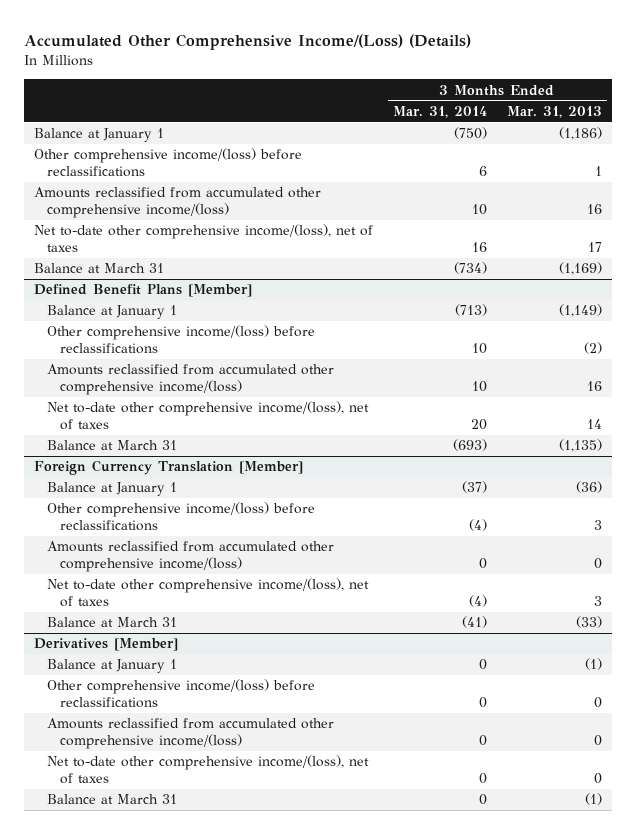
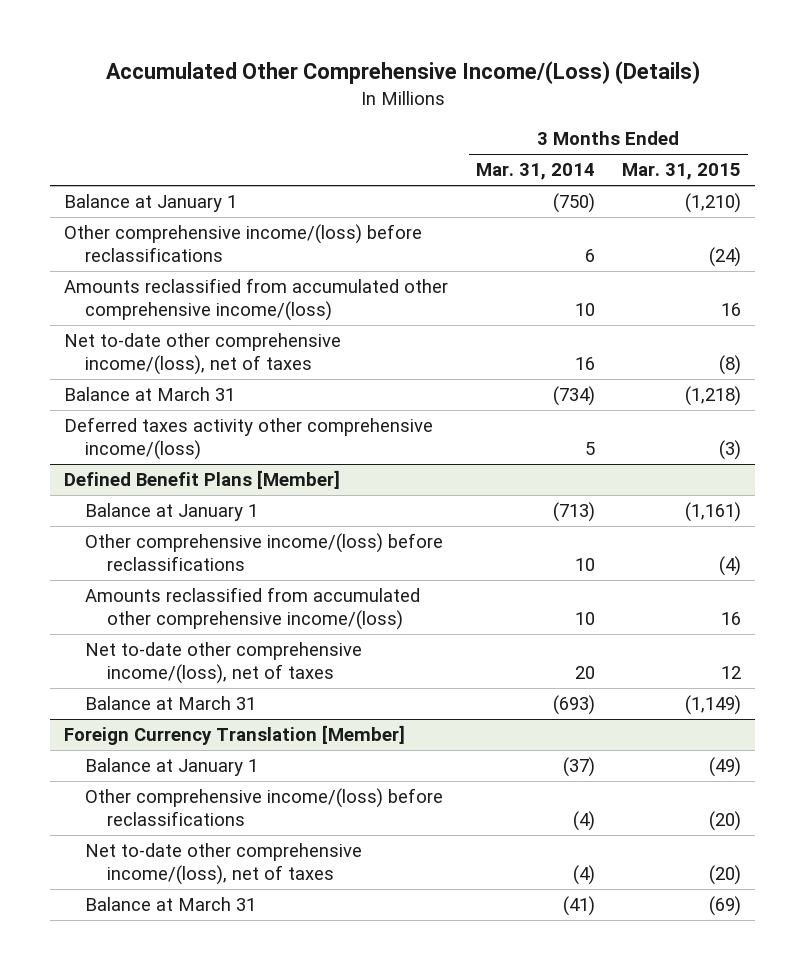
- | 3 Months Ended Mar. 31, 2014 | 3 Months Ended Mar. 31, 2013
+ | 3 Months Ended Mar. 31, 2014 | 3 Months Ended Mar. 31, 2015
+ Deferred taxes activity other comprehensive income/(loss) | 5 | (3)
@ Foreign Currency Translation [Member]
- Amounts reclassified from accumulated other comprehensive income/(loss) | 0 | 0
- Derivatives [Member]
- Balance at January 1 | 0 | (1)
- Other comprehensive income/(loss) before reclassifications | 0 | 0
- Amounts reclassified from accumulated other comprehensive income/(loss) | 0 | 0
- Net to-date other comprehensive income/(loss), net of taxes | 0 | 0
- Balance at March 31 | 0 | (1)

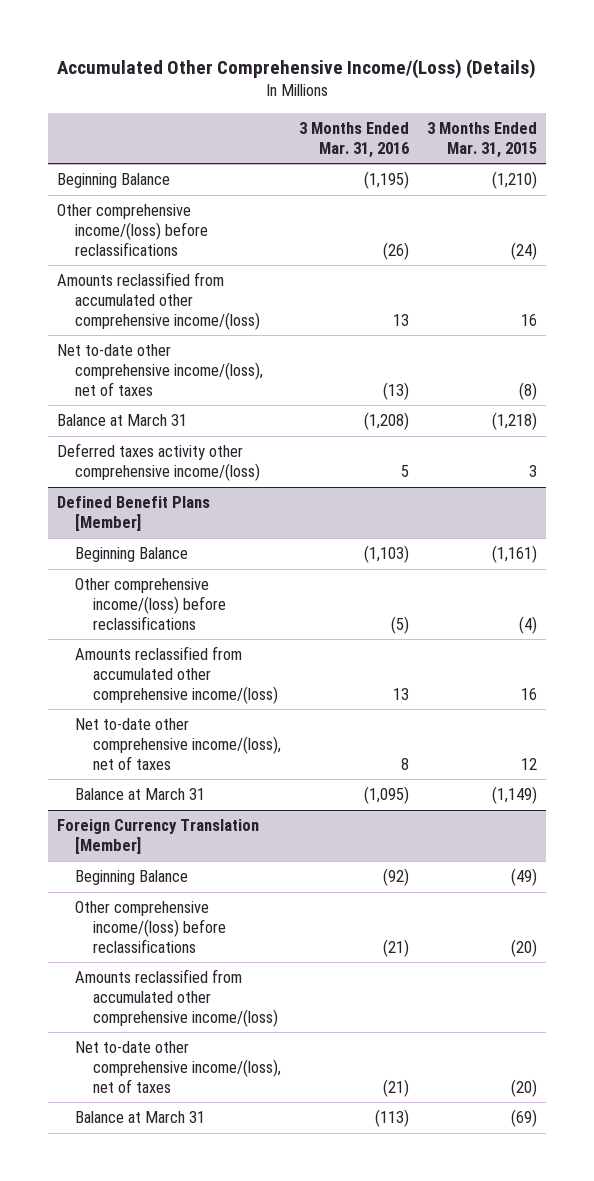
- | 3 Months Ended Mar. 31, 2014 | 3 Months Ended Mar. 31, 2015
+ | 3 Months Ended Mar. 31, 2016 | 3 Months Ended Mar. 31, 2015
- Balance at January 1 | (750) | (1,210)
+ Beginning Balance | (1,195) | (1,210)
- Deferred taxes activity other comprehensive income/(loss) | 5 | (3)
+ Deferred taxes activity other comprehensive income/(loss) | 5 | 3
@ Defined Benefit Plans [Member]
- Balance at January 1 | (713) | (1,161)
+ Beginning Balance | (1,103) | (1,161)
@ Foreign Currency Translation [Member]
- Balance at January 1 | (37) | (49)
+ Beginning Balance | (92) | (49)
+ Amounts reclassified from accumulated other comprehensive income/(loss)

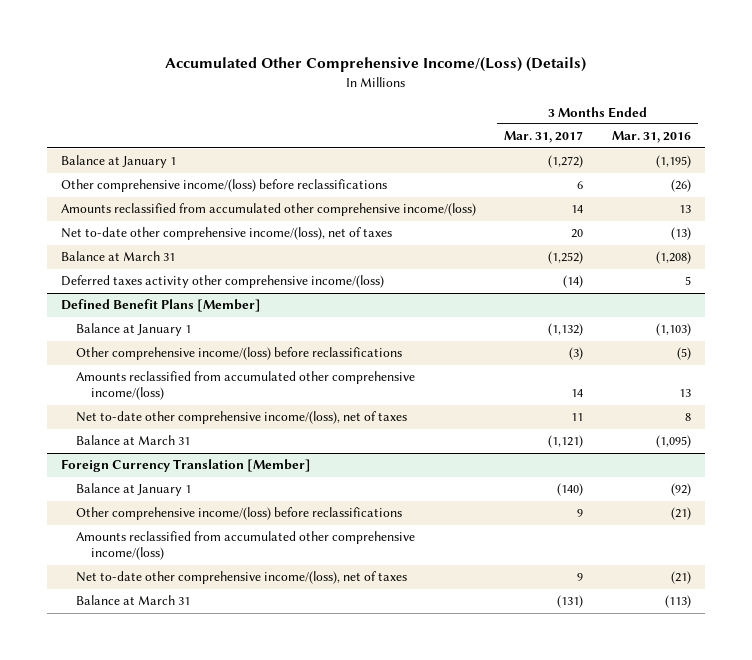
- | 3 Months Ended Mar. 31, 2016 | 3 Months Ended Mar. 31, 2015
+ | 3 Months Ended Mar. 31, 2017 | 3 Months Ended Mar. 31, 2016
- Beginning Balance | (1,195) | (1,210)
+ Balance at January 1 | (1,272) | (1,195)
@ Defined Benefit Plans [Member]
- Beginning Balance | (1,103) | (1,161)
+ Balance at January 1 | (1,132) | (1,103)
@ Foreign Currency Translation [Member]
- Beginning Balance | (92) | (49)
+ Balance at January 1 | (140) | (92)

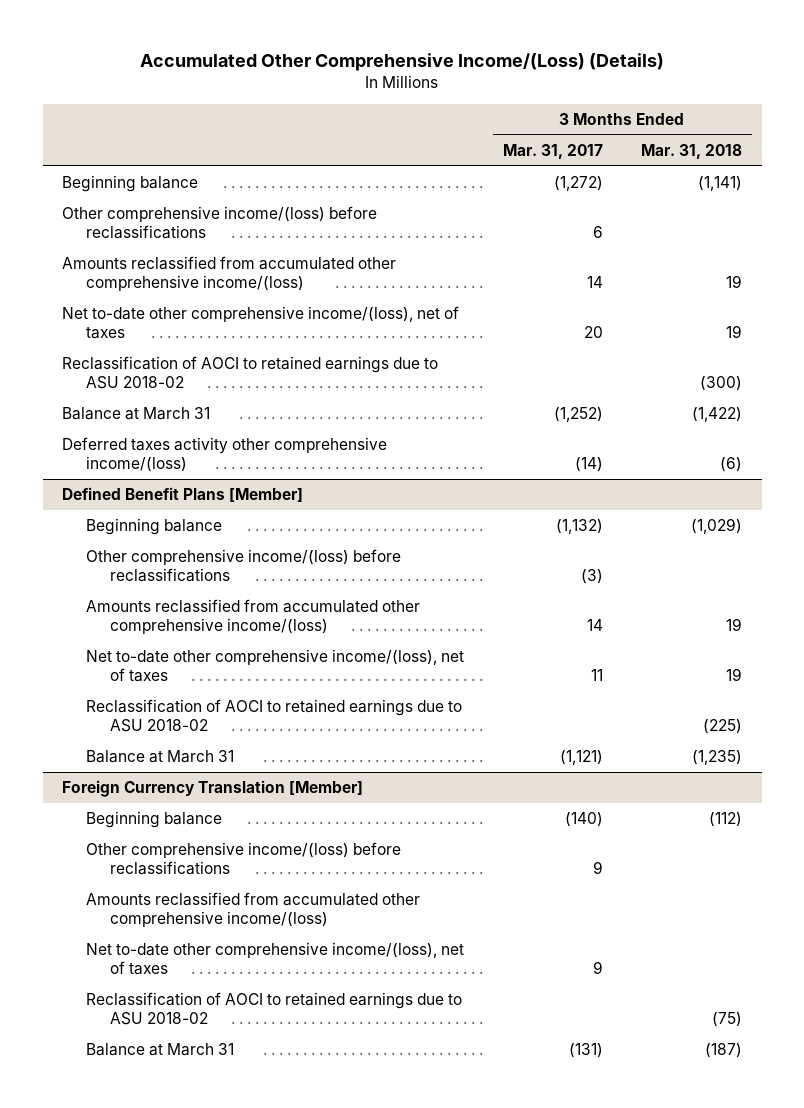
- | 3 Months Ended Mar. 31, 2017 | 3 Months Ended Mar. 31, 2016
+ | 3 Months Ended Mar. 31, 2017 | 3 Months Ended Mar. 31, 2018
- Balance at January 1 | (1,272) | (1,195)
+ Beginning balance | (1,272) | (1,141)
+ Reclassification of AOCI to retained earnings due to ASU 2018-02 | | (300)
@ Defined Benefit Plans [Member]
- Balance at January 1 | (1,132) | (1,103)
+ Beginning balance | (1,132) | (1,029)
+ Reclassification of AOCI to retained earnings due to ASU 2018-02 | | (225)
@ Foreign Currency Translation [Member]
- Balance at January 1 | (140) | (92)
+ Beginning balance | (140) | (112)
+ Reclassification of AOCI to retained earnings due to ASU 2018-02 | | (75)

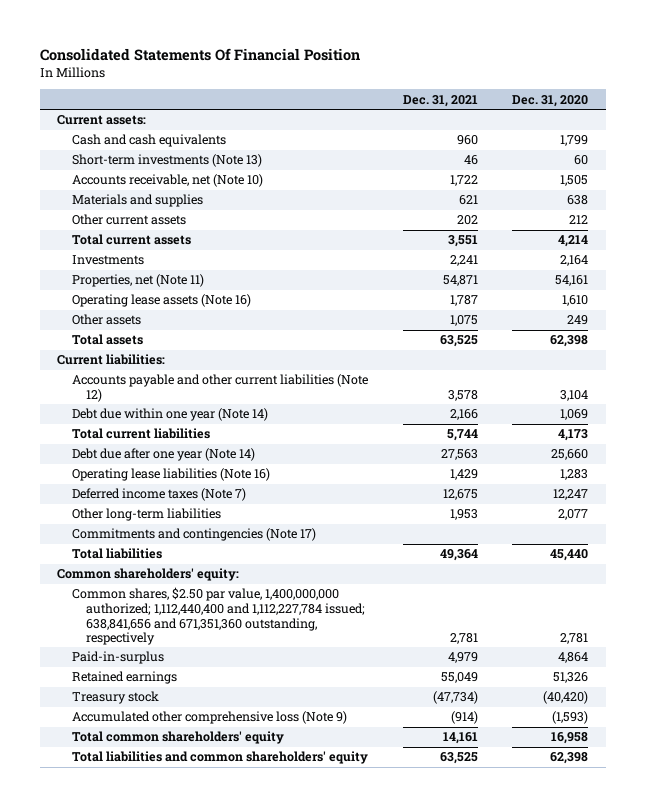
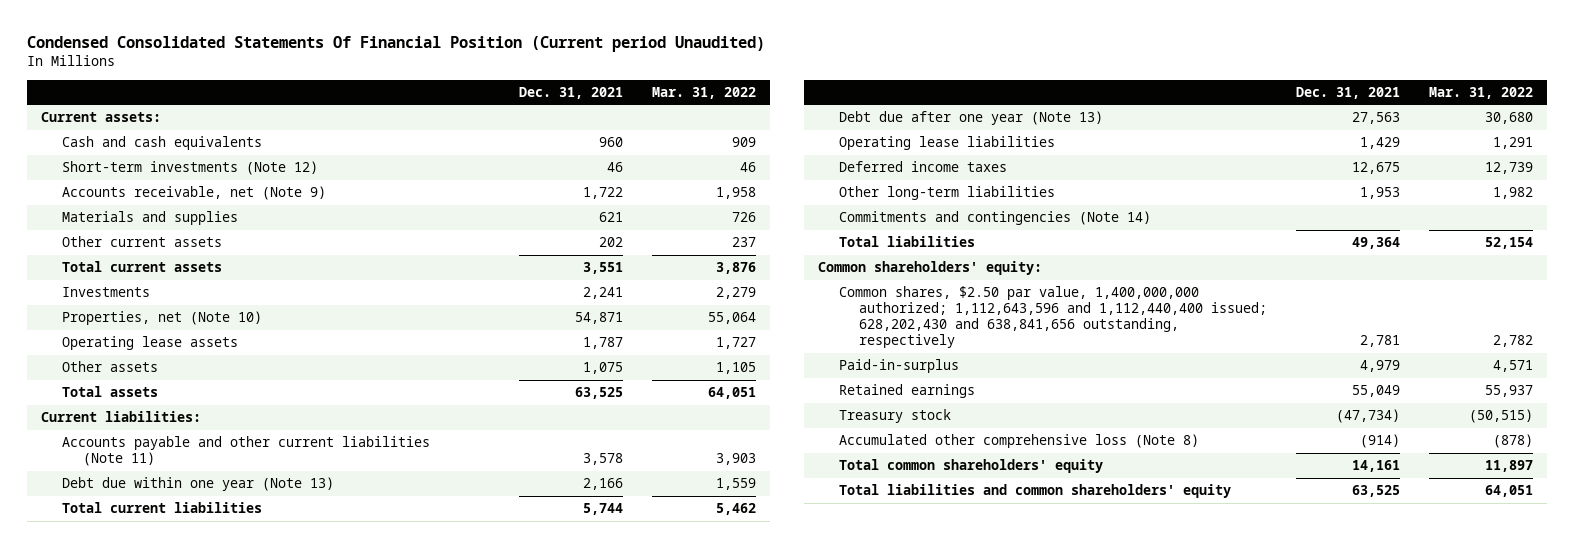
- Consolidated Statements Of Financial Position
+ Condensed Consolidated Statements Of Financial Position (Current period Unaudited)
- | Dec. 31, 2021 | Dec. 31, 2020
+ | Dec. 31, 2021 | Mar. 31, 2022
- Short-term investments (Note 13) | 46 | 60
- Accounts receivable, net (Note 10) | 1,722 | 1,505
+ Short-term investments (Note 12) | 46 | 46
+ Accounts receivable, net (Note 9) | 1,722 | 1,958
- Properties, net (Note 11) | 54,871 | 54,161
- Operating lease assets (Note 16) | 1,787 | 1,610
+ Properties, net (Note 10) | 54,871 | 55,064
+ Operating lease assets | 1,787 | 1,727
- Accounts payable and other current liabilities (Note 12) | 3,578 | 3,104
- Debt due within one year (Note 14) | 2,166 | 1,069
+ Accounts payable and other current liabilities (Note 11) | 3,578 | 3,903
+ Debt due within one year (Note 13) | 2,166 | 1,559
- Debt due after one year (Note 14) | 27,563 | 25,660
- Operating lease liabilities (Note 16) | 1,429 | 1,283
- Deferred income taxes (Note 7) | 12,675 | 12,247
+ Debt due after one year (Note 13) | 27,563 | 30,680
+ Operating lease liabilities | 1,429 | 1,291
+ Deferred income taxes | 12,675 | 12,739
- Commitments and contingencies (Note 17)
+ Commitments and contingencies (Note 14)
- Common shares, $2.50 par value, 1,400,000,000 authorized; 1,112,440,400 and 1,112,227,784 issued; 638,841,656 and 671,351,360 outstanding, respectively | 2,781 | 2,781
+ Common shares, $2.50 par value, 1,400,000,000 authorized; 1,112,643,596 and 1,112,440,400 issued; 628,202,430 and 638,841,656 outstanding, respectively | 2,781 | 2,782
- Accumulated other comprehensive loss (Note 9) | (914) | (1,593)
+ Accumulated other comprehensive loss (Note 8) | (914) | (878)

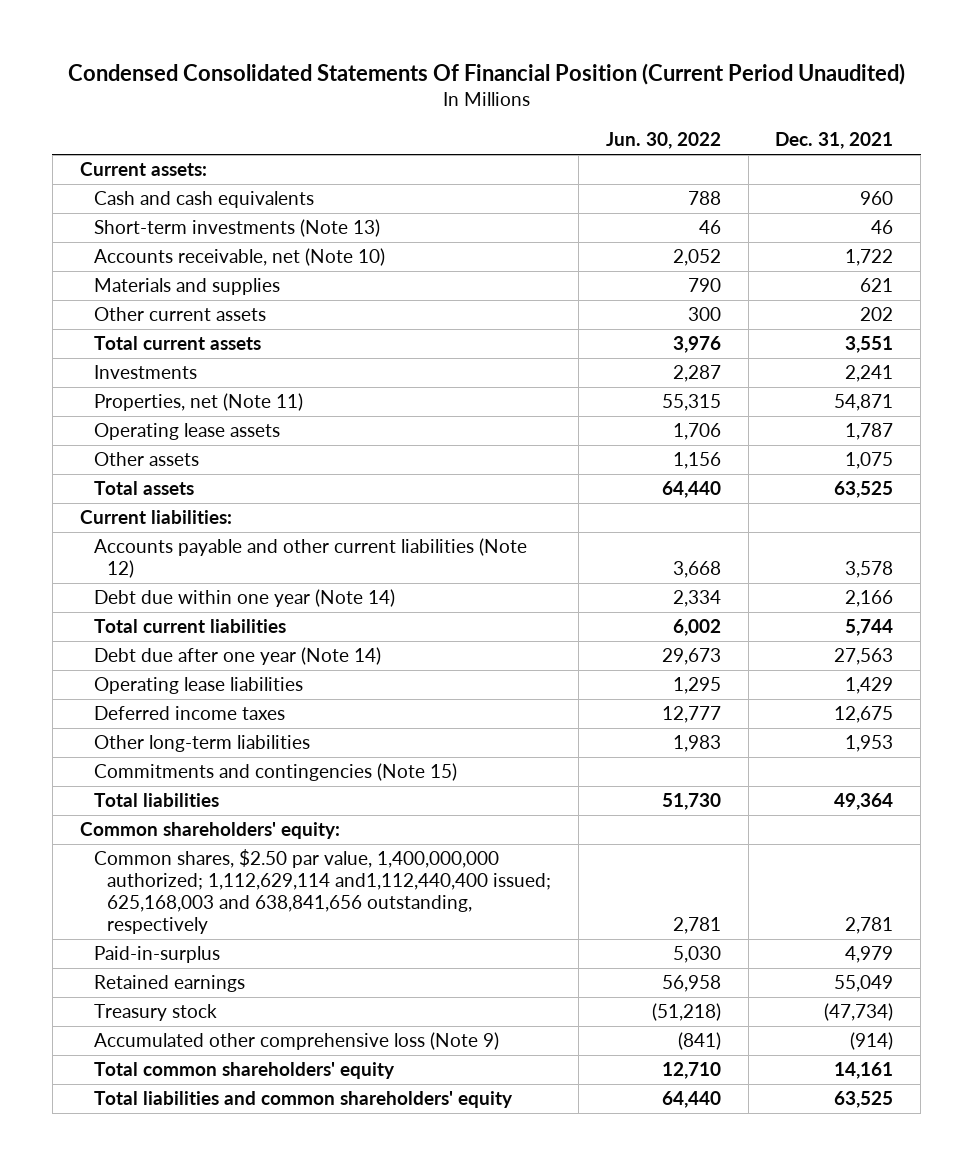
- Condensed Consolidated Statements Of Financial Position (Current period Unaudited)
+ Condensed Consolidated Statements Of Financial Position (Current Period Unaudited)
- | Dec. 31, 2021 | Mar. 31, 2022
+ | Jun. 30, 2022 | Dec. 31, 2021
- Short-term investments (Note 12) | 46 | 46
- Accounts receivable, net (Note 9) | 1,722 | 1,958
+ Short-term investments (Note 13) | 46 | 46
+ Accounts receivable, net (Note 10) | 2,052 | 1,722
- Properties, net (Note 10) | 54,871 | 55,064
+ Properties, net (Note 11) | 55,315 | 54,871
- Accounts payable and other current liabilities (Note 11) | 3,578 | 3,903
- Debt due within one year (Note 13) | 2,166 | 1,559
+ Accounts payable and other current liabilities (Note 12) | 3,668 | 3,578
+ Debt due within one year (Note 14) | 2,334 | 2,166
- Debt due after one year (Note 13) | 27,563 | 30,680
+ Debt due after one year (Note 14) | 29,673 | 27,563
- Commitments and contingencies (Note 14)
+ Commitments and contingencies (Note 15)
- Common shares, $2.50 par value, 1,400,000,000 authorized; 1,112,643,596 and 1,112,440,400 issued; 628,202,430 and 638,841,656 outstanding, respectively | 2,781 | 2,782
+ Common shares, $2.50 par value, 1,400,000,000 authorized; 1,112,629,114 and1,112,440,400 issued; 625,168,003 and 638,841,656 outstanding, respectively | 2,781 | 2,781
- Accumulated other comprehensive loss (Note 8) | (914) | (878)
+ Accumulated other comprehensive loss (Note 9) | (841) | (914)

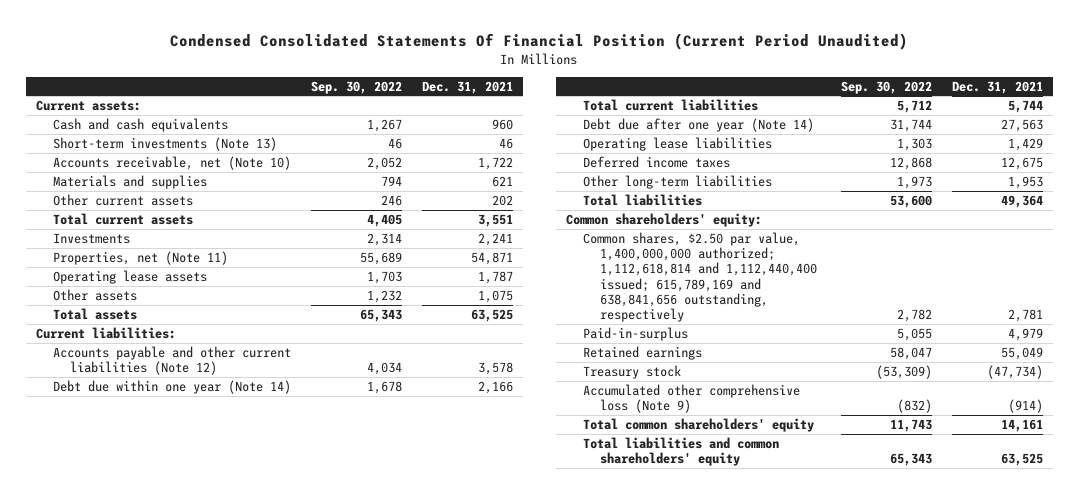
- | Jun. 30, 2022 | Dec. 31, 2021
+ | Sep. 30, 2022 | Dec. 31, 2021
- Commitments and contingencies (Note 15)
- Common shares, $2.50 par value, 1,400,000,000 authorized; 1,112,629,114 and1,112,440,400 issued; 625,168,003 and 638,841,656 outstanding, respectively | 2,781 | 2,781
+ Common shares, $2.50 par value, 1,400,000,000 authorized; 1,112,618,814 and 1,112,440,400 issued; 615,789,169 and 638,841,656 outstanding, respectively | 2,782 | 2,781

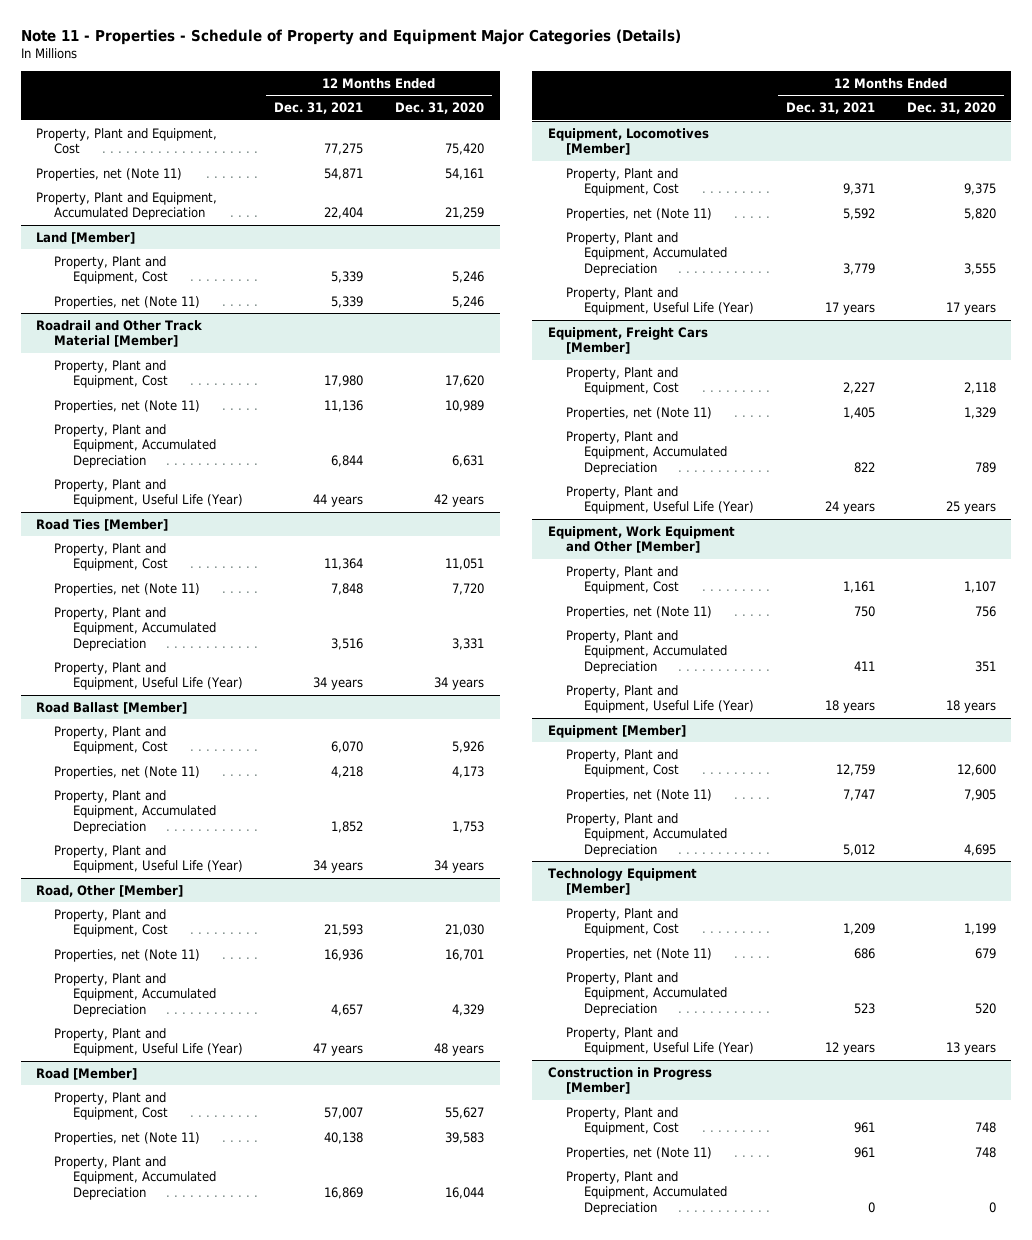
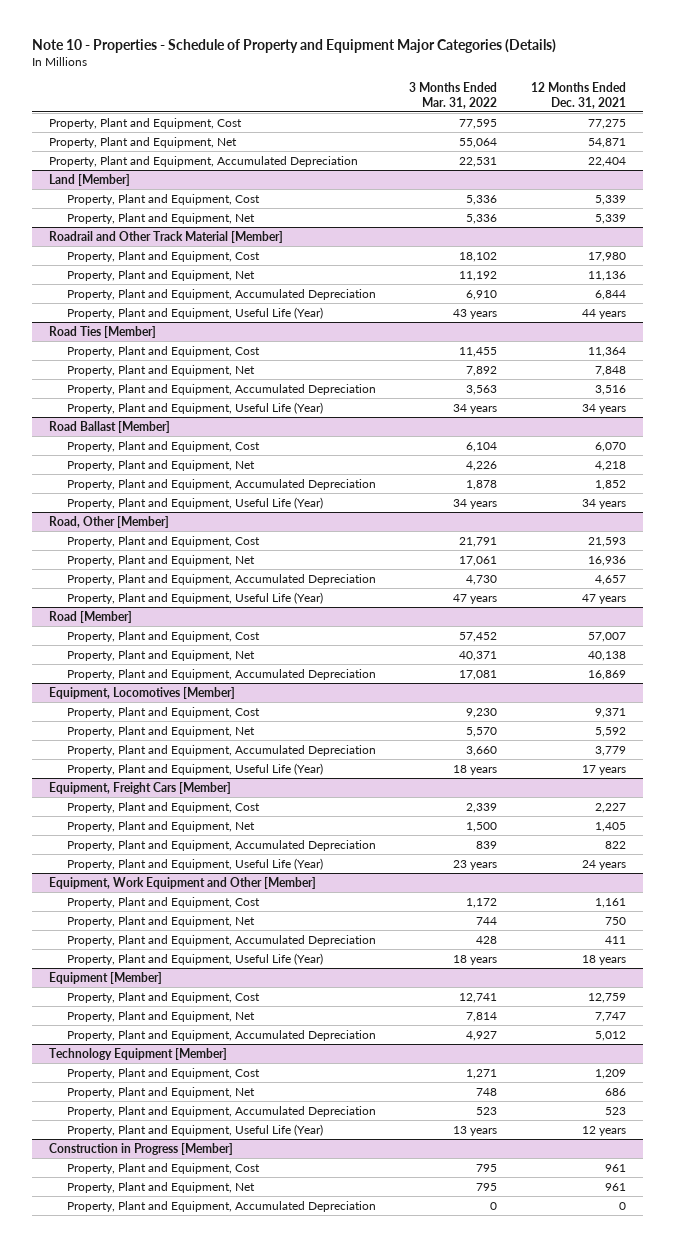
- Note 11 - Properties - Schedule of Property and Equipment Major Categories (Details)
+ Note 10 - Properties - Schedule of Property and Equipment Major Categories (Details)
- | 12 Months Ended Dec. 31, 2021 | 12 Months Ended Dec. 31, 2020
+ | 3 Months Ended Mar. 31, 2022 | 12 Months Ended Dec. 31, 2021
- Properties, net (Note 11) | 54,871 | 54,161
+ Property, Plant and Equipment, Net | 55,064 | 54,871
@ Land [Member]
- Properties, net (Note 11) | 5,339 | 5,246
+ Property, Plant and Equipment, Net | 5,336 | 5,339
@ Roadrail and Other Track Material [Member]
- Properties, net (Note 11) | 11,136 | 10,989
+ Property, Plant and Equipment, Net | 11,192 | 11,136
@ Road Ties [Member]
- Properties, net (Note 11) | 7,848 | 7,720
+ Property, Plant and Equipment, Net | 7,892 | 7,848
@ Road Ballast [Member]
- Properties, net (Note 11) | 4,218 | 4,173
+ Property, Plant and Equipment, Net | 4,226 | 4,218
@ Road, Other [Member]
- Properties, net (Note 11) | 16,936 | 16,701
+ Property, Plant and Equipment, Net | 17,061 | 16,936
@ Road [Member]
- Properties, net (Note 11) | 40,138 | 39,583
+ Property, Plant and Equipment, Net | 40,371 | 40,138
@ Equipment, Locomotives [Member]
- Properties, net (Note 11) | 5,592 | 5,820
+ Property, Plant and Equipment, Net | 5,570 | 5,592
@ Equipment, Freight Cars [Member]
- Properties, net (Note 11) | 1,405 | 1,329
+ Property, Plant and Equipment, Net | 1,500 | 1,405
@ Equipment, Work Equipment and Other [Member]
- Properties, net (Note 11) | 750 | 756
+ Property, Plant and Equipment, Net | 744 | 750
@ Equipment [Member]
- Properties, net (Note 11) | 7,747 | 7,905
+ Property, Plant and Equipment, Net | 7,814 | 7,747
@ Technology Equipment [Member]
- Properties, net (Note 11) | 686 | 679
+ Property, Plant and Equipment, Net | 748 | 686
@ Construction in Progress [Member]
- Properties, net (Note 11) | 961 | 748
+ Property, Plant and Equipment, Net | 795 | 961

